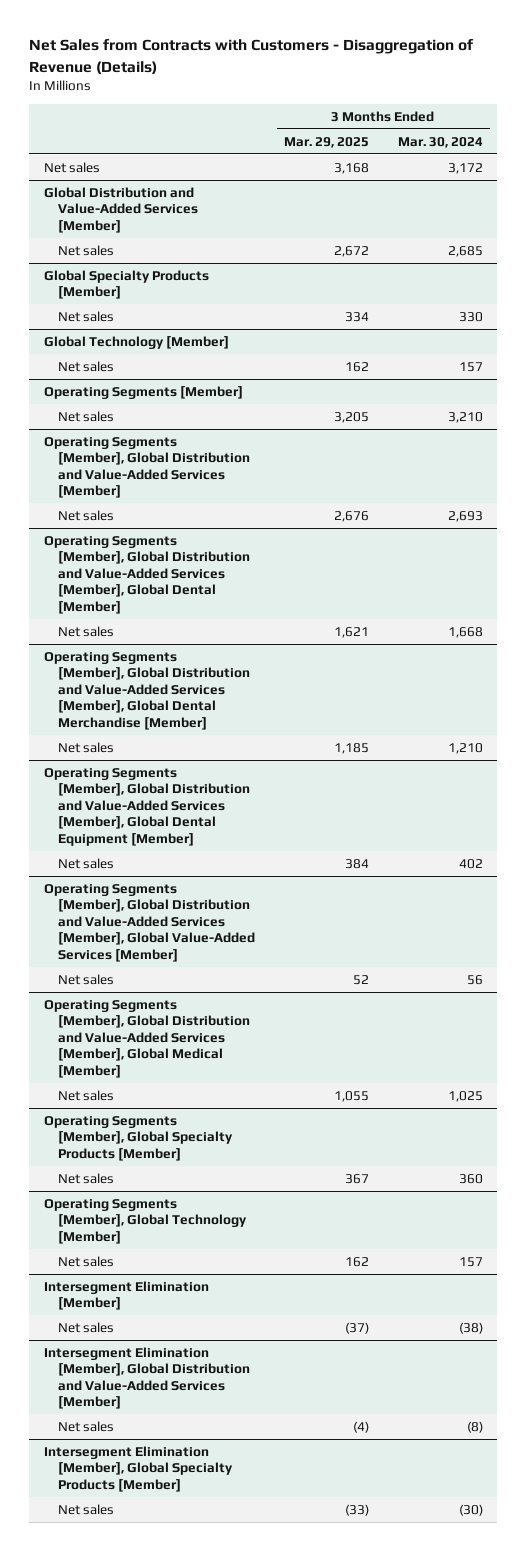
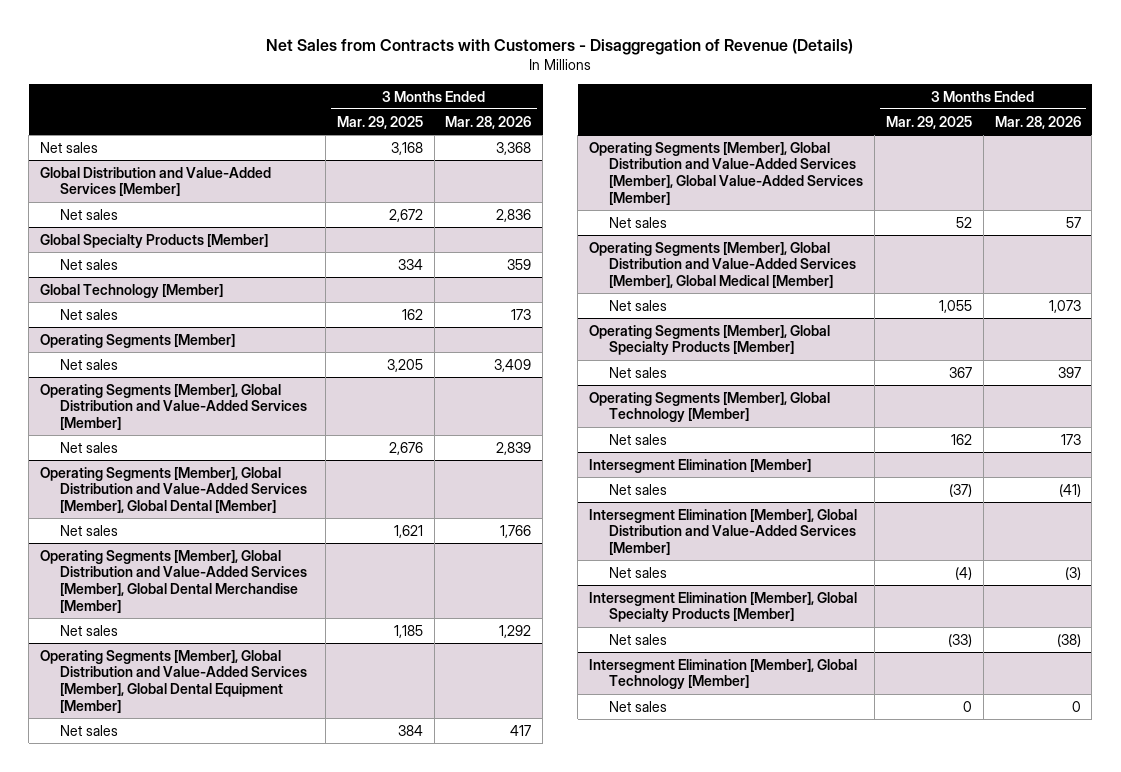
- | 3 Months Ended Mar. 29, 2025 | 3 Months Ended Mar. 30, 2024
+ | 3 Months Ended Mar. 29, 2025 | 3 Months Ended Mar. 28, 2026
+ Intersegment Elimination [Member], Global Technology [Member]
+ Net sales | 0 | 0

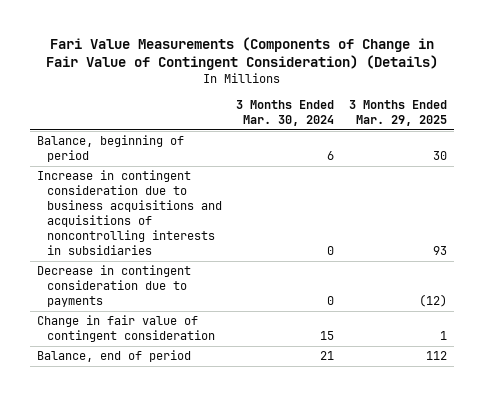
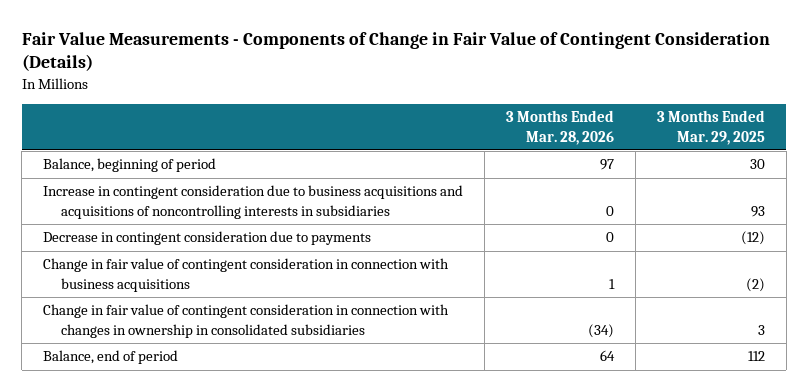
- Fari Value Measurements (Components of Change in Fair Value of Contingent Consideration) (Details)
+ Fair Value Measurements - Components of Change in Fair Value of Contingent Consideration (Details)
- | 3 Months Ended Mar. 30, 2024 | 3 Months Ended Mar. 29, 2025
+ | 3 Months Ended Mar. 28, 2026 | 3 Months Ended Mar. 29, 2025
- Change in fair value of contingent consideration | 15 | 1
+ Change in fair value of contingent consideration in connection with business acquisitions | 1 | (2)
+ Change in fair value of contingent consideration in connection with changes in ownership in consolidated subsidiaries | (34) | 3

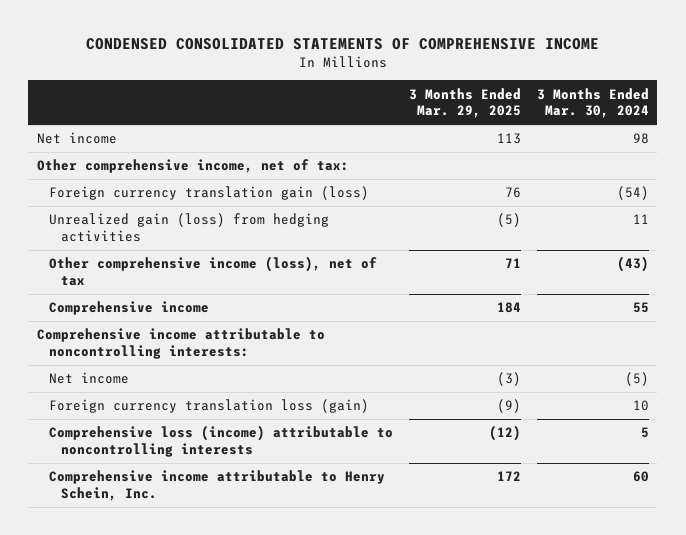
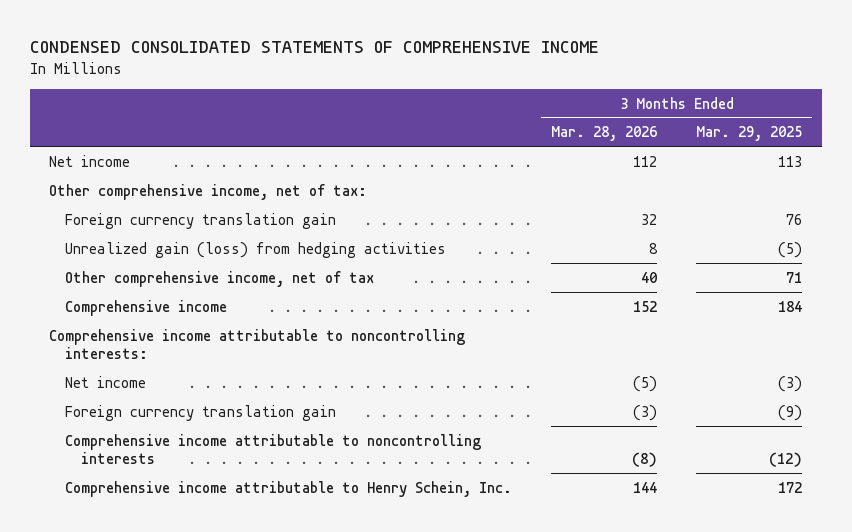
- | 3 Months Ended Mar. 29, 2025 | 3 Months Ended Mar. 30, 2024
+ | 3 Months Ended Mar. 28, 2026 | 3 Months Ended Mar. 29, 2025
- Foreign currency translation gain (loss) | 76 | (54)
+ Foreign currency translation gain | 32 | 76
- Other comprehensive income (loss), net of tax | 71 | (43)
+ Other comprehensive income, net of tax | 40 | 71
- Foreign currency translation loss (gain) | (9) | 10
- Comprehensive loss (income) attributable to noncontrolling interests | (12) | 5
+ Foreign currency translation gain | (3) | (9)
+ Comprehensive income attributable to noncontrolling interests | (8) | (12)

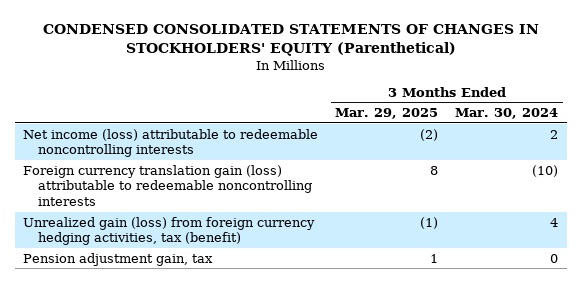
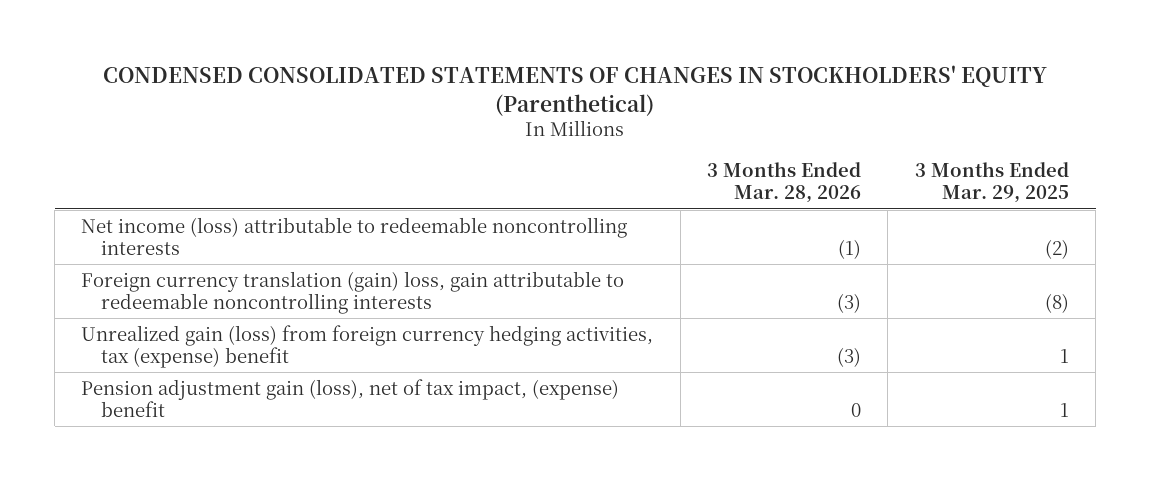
- | 3 Months Ended Mar. 29, 2025 | 3 Months Ended Mar. 30, 2024
+ | 3 Months Ended Mar. 28, 2026 | 3 Months Ended Mar. 29, 2025
- Foreign currency translation gain (loss) attributable to redeemable noncontrolling interests | 8 | (10)
- Unrealized gain (loss) from foreign currency hedging activities, tax (benefit) | (1) | 4
- Pension adjustment gain, tax | 1 | 0
+ Foreign currency translation (gain) loss, gain attributable to redeemable noncontrolling interests | (3) | (8)
+ Unrealized gain (loss) from foreign currency hedging activities, tax (expense) benefit | (3) | 1
+ Pension adjustment gain (loss), net of tax impact, (expense) benefit | 0 | 1

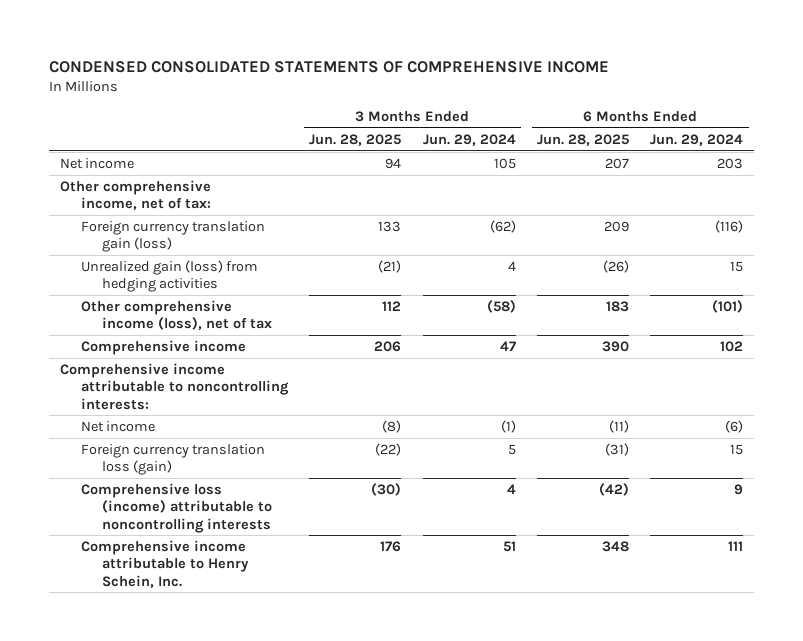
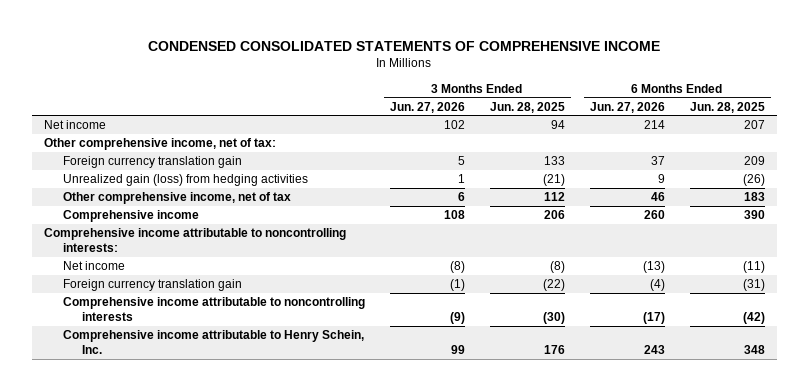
- | 3 Months Ended Jun. 28, 2025 | 3 Months Ended Jun. 29, 2024 | 6 Months Ended Jun. 28, 2025 | 6 Months Ended Jun. 29, 2024
+ | 3 Months Ended Jun. 27, 2026 | 3 Months Ended Jun. 28, 2025 | 6 Months Ended Jun. 27, 2026 | 6 Months Ended Jun. 28, 2025
- Foreign currency translation gain (loss) | 133 | (62) | 209 | (116)
+ Foreign currency translation gain | 5 | 133 | 37 | 209
- Other comprehensive income (loss), net of tax | 112 | (58) | 183 | (101)
+ Other comprehensive income, net of tax | 6 | 112 | 46 | 183
- Foreign currency translation loss (gain) | (22) | 5 | (31) | 15
- Comprehensive loss (income) attributable to noncontrolling interests | (30) | 4 | (42) | 9
+ Foreign currency translation gain | (1) | (22) | (4) | (31)
+ Comprehensive income attributable to noncontrolling interests | (9) | (30) | (17) | (42)

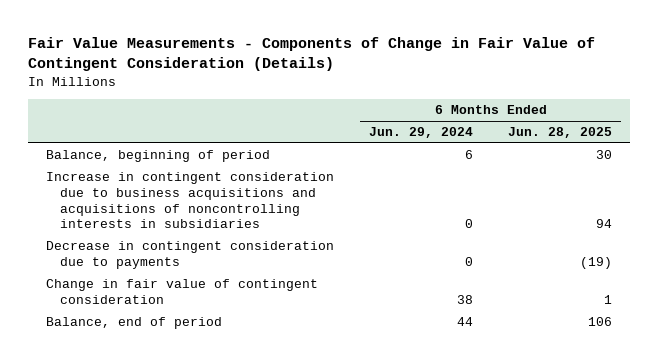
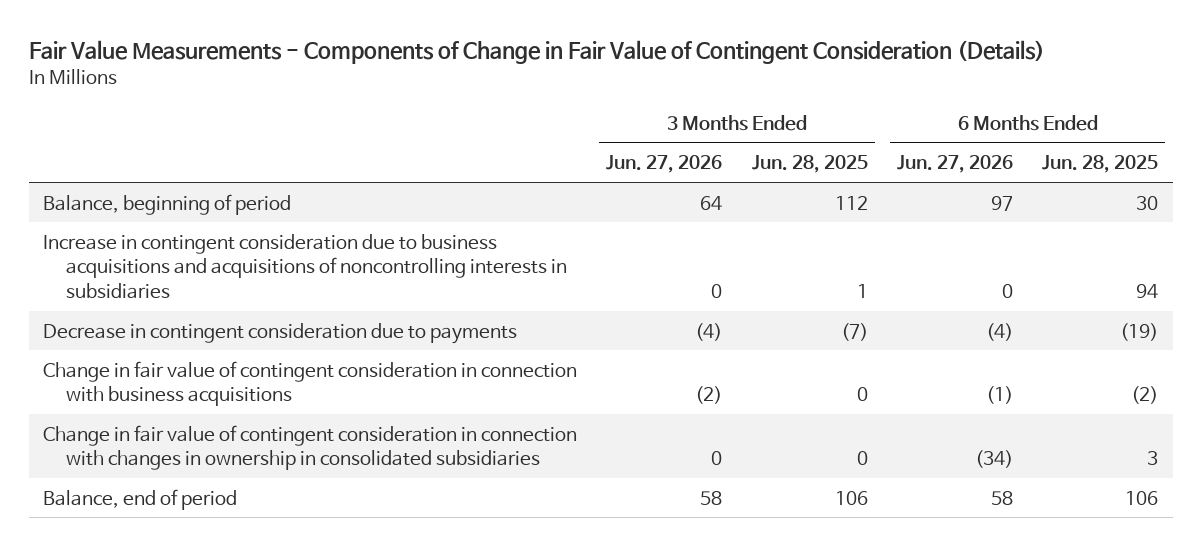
- | 6 Months Ended Jun. 29, 2024 | 6 Months Ended Jun. 28, 2025
+ | 3 Months Ended Jun. 27, 2026 | 3 Months Ended Jun. 28, 2025 | 6 Months Ended Jun. 27, 2026 | 6 Months Ended Jun. 28, 2025
- Change in fair value of contingent consideration | 38 | 1
+ Change in fair value of contingent consideration in connection with business acquisitions | (2) | 0 | (1) | (2)
+ Change in fair value of contingent consideration in connection with changes in ownership in consolidated subsidiaries | 0 | 0 | (34) | 3

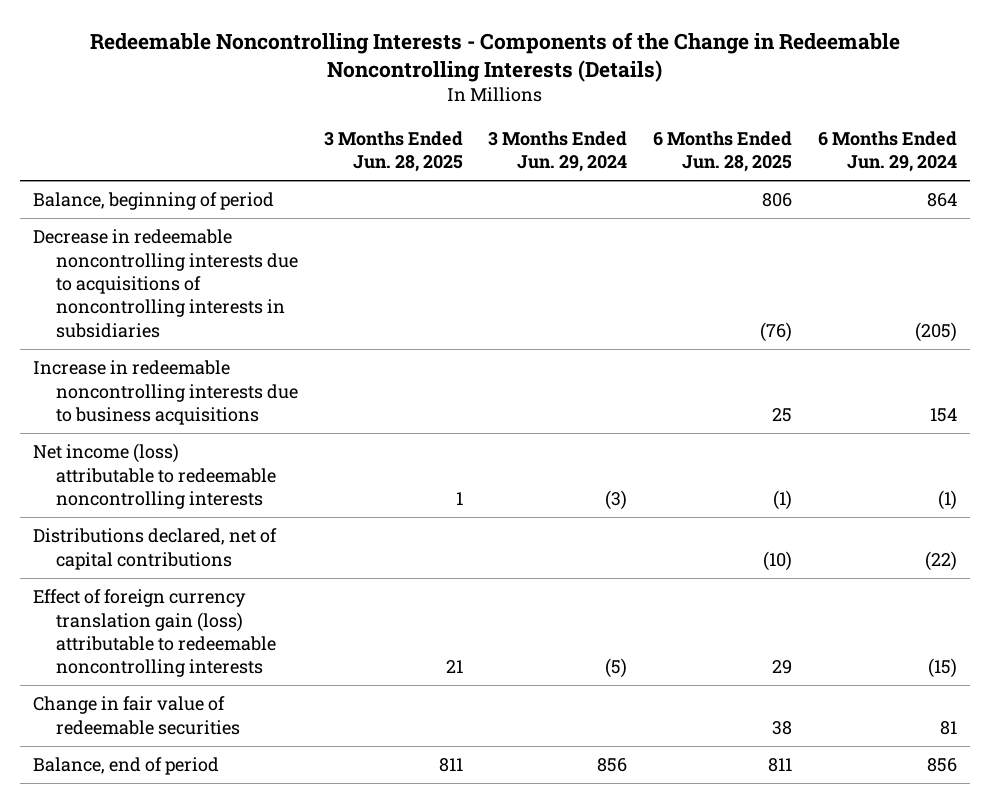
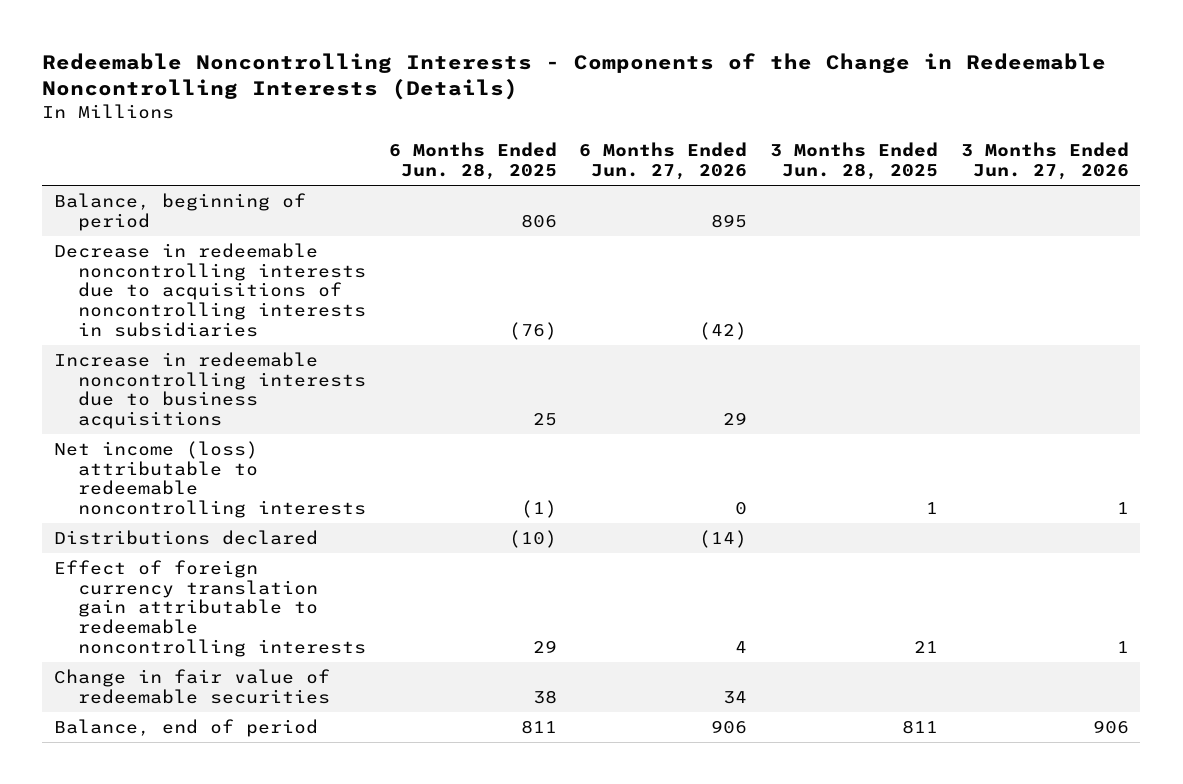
- | 3 Months Ended Jun. 28, 2025 | 3 Months Ended Jun. 29, 2024 | 6 Months Ended Jun. 28, 2025 | 6 Months Ended Jun. 29, 2024
+ | 6 Months Ended Jun. 28, 2025 | 6 Months Ended Jun. 27, 2026 | 3 Months Ended Jun. 28, 2025 | 3 Months Ended Jun. 27, 2026
- Distributions declared, net of capital contributions | | | (10) | (22)
- Effect of foreign currency translation gain (loss) attributable to redeemable noncontrolling interests | 21 | (5) | 29 | (15)
+ Distributions declared | (10) | (14) | |
+ Effect of foreign currency translation gain attributable to redeemable noncontrolling interests | 29 | 4 | 21 | 1

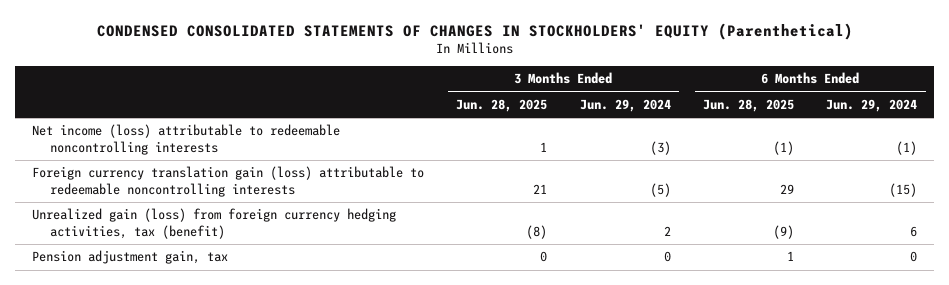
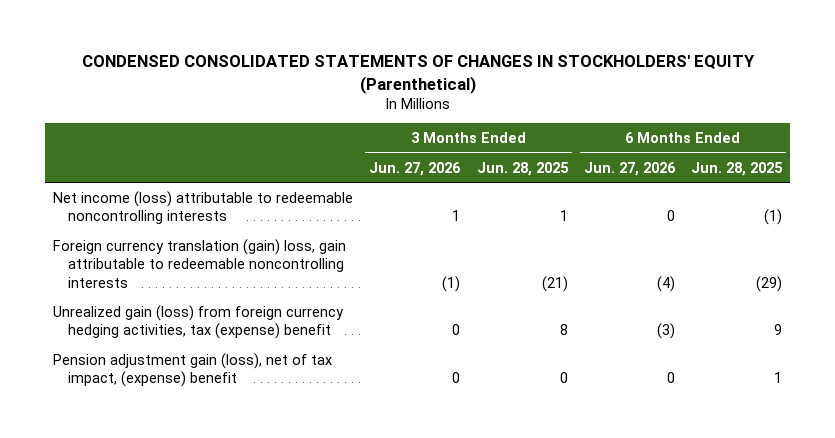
- | 3 Months Ended Jun. 28, 2025 | 3 Months Ended Jun. 29, 2024 | 6 Months Ended Jun. 28, 2025 | 6 Months Ended Jun. 29, 2024
+ | 3 Months Ended Jun. 27, 2026 | 3 Months Ended Jun. 28, 2025 | 6 Months Ended Jun. 27, 2026 | 6 Months Ended Jun. 28, 2025
- Foreign currency translation gain (loss) attributable to redeemable noncontrolling interests | 21 | (5) | 29 | (15)
- Unrealized gain (loss) from foreign currency hedging activities, tax (benefit) | (8) | 2 | (9) | 6
- Pension adjustment gain, tax | 0 | 0 | 1 | 0
+ Foreign currency translation (gain) loss, gain attributable to redeemable noncontrolling interests | (1) | (21) | (4) | (29)
+ Unrealized gain (loss) from foreign currency hedging activities, tax (expense) benefit | 0 | 8 | (3) | 9
+ Pension adjustment gain (loss), net of tax impact, (expense) benefit | 0 | 0 | 0 | 1

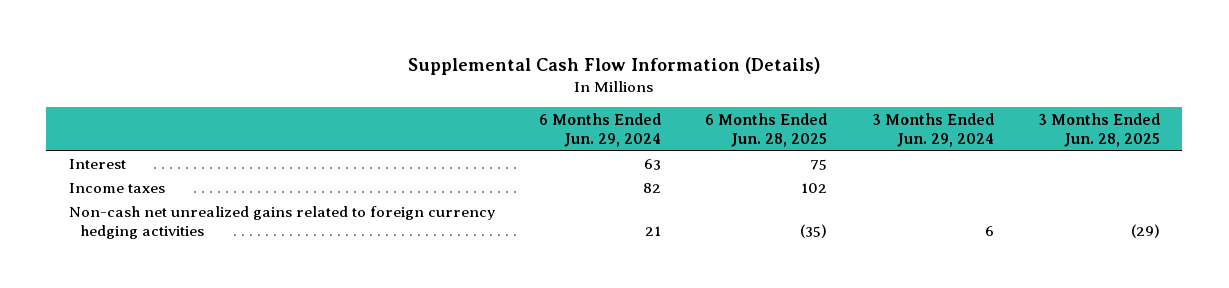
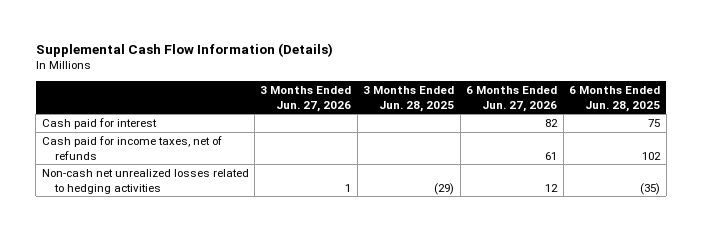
- | 6 Months Ended Jun. 29, 2024 | 6 Months Ended Jun. 28, 2025 | 3 Months Ended Jun. 29, 2024 | 3 Months Ended Jun. 28, 2025
+ | 3 Months Ended Jun. 27, 2026 | 3 Months Ended Jun. 28, 2025 | 6 Months Ended Jun. 27, 2026 | 6 Months Ended Jun. 28, 2025
- Interest | 63 | 75 | |
- Income taxes | 82 | 102 | |
- Non-cash net unrealized gains related to foreign currency hedging activities | 21 | (35) | 6 | (29)
+ Cash paid for interest | | | 82 | 75
+ Cash paid for income taxes, net of refunds | | | 61 | 102
+ Non-cash net unrealized losses related to hedging activities | 1 | (29) | 12 | (35)

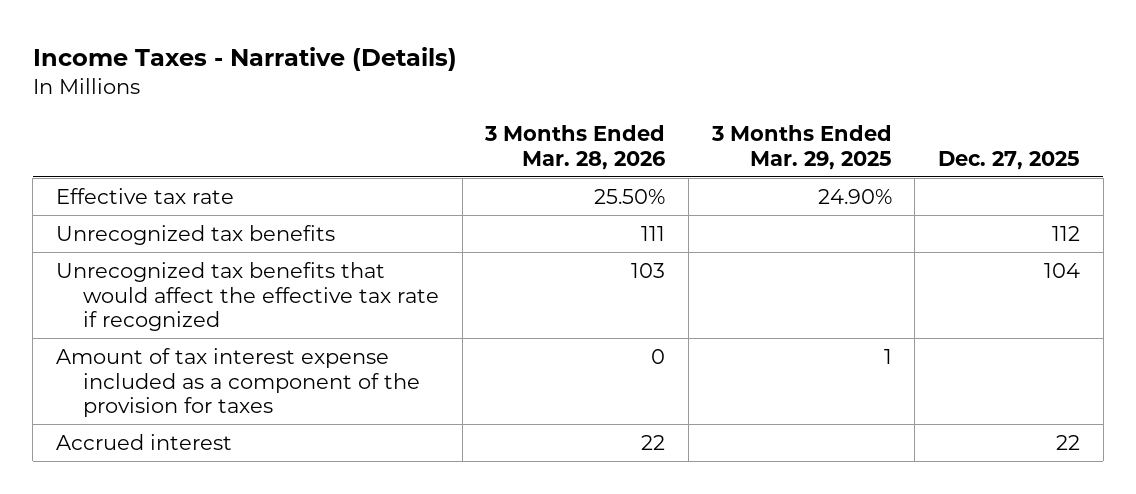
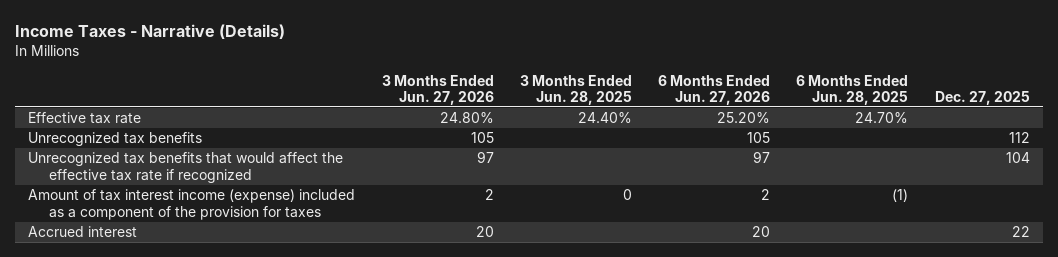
- | 3 Months Ended Mar. 28, 2026 | 3 Months Ended Mar. 29, 2025 | Dec. 27, 2025
+ | 3 Months Ended Jun. 27, 2026 | 3 Months Ended Jun. 28, 2025 | 6 Months Ended Jun. 27, 2026 | 6 Months Ended Jun. 28, 2025 | Dec. 27, 2025
- Amount of tax interest expense included as a component of the provision for taxes | 0 | 1 |
+ Amount of tax interest income (expense) included as a component of the provision for taxes | 2 | 0 | 2 | (1) |

